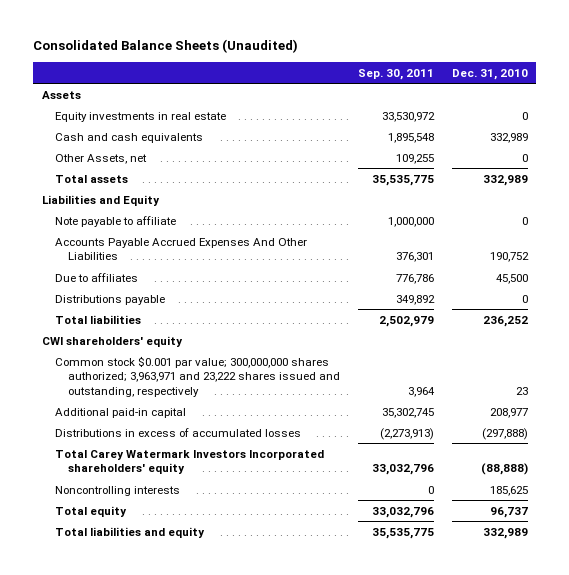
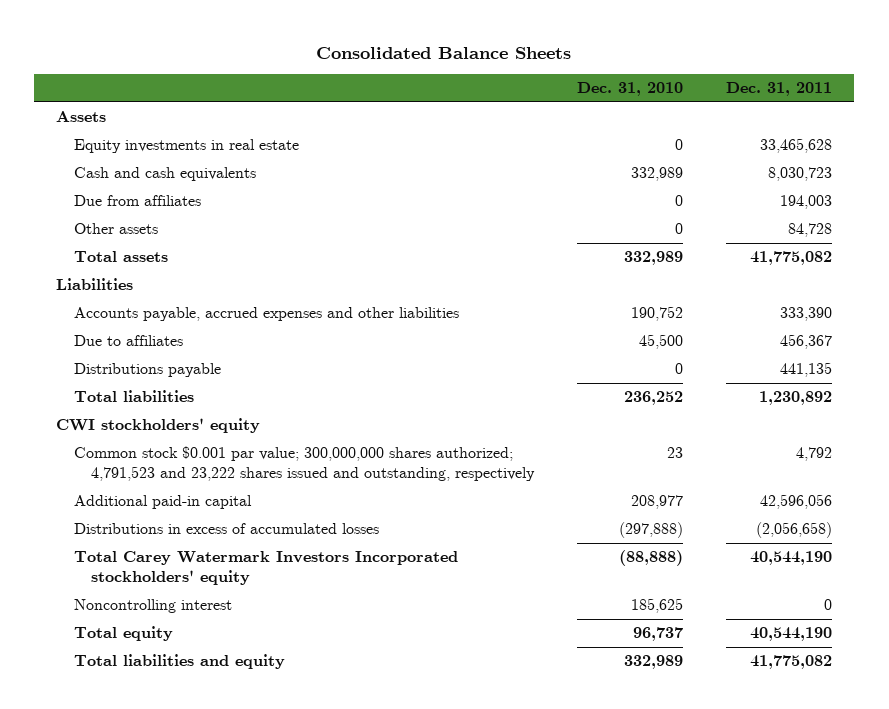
- Consolidated Balance Sheets (Unaudited)
+ Consolidated Balance Sheets
- | Sep. 30, 2011 | Dec. 31, 2010
+ | Dec. 31, 2010 | Dec. 31, 2011
- Other Assets, net | 109,255 | 0
+ Due from affiliates | 0 | 194,003
+ Other assets | 0 | 84,728
- Liabilities and Equity
- Note payable to affiliate | 1,000,000 | 0
- Accounts Payable Accrued Expenses And Other Liabilities | 376,301 | 190,752
+ Liabilities
+ Accounts payable, accrued expenses and other liabilities | 190,752 | 333,390
- CWI shareholders' equity
- Common stock $0.001 par value; 300,000,000 shares authorized; 3,963,971 and 23,222 shares issued and outstanding, respectively | 3,964 | 23
+ CWI stockholders' equity
+ Common stock $0.001 par value; 300,000,000 shares authorized; 4,791,523 and 23,222 shares issued and outstanding, respectively | 23 | 4,792
- Total Carey Watermark Investors Incorporated shareholders' equity | 33,032,796 | (88,888)
- Noncontrolling interests | 0 | 185,625
+ Total Carey Watermark Investors Incorporated stockholders' equity | (88,888) | 40,544,190
+ Noncontrolling interest | 185,625 | 0

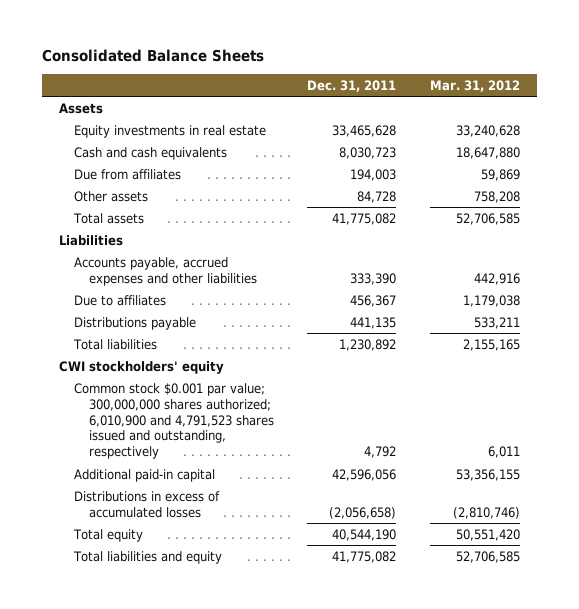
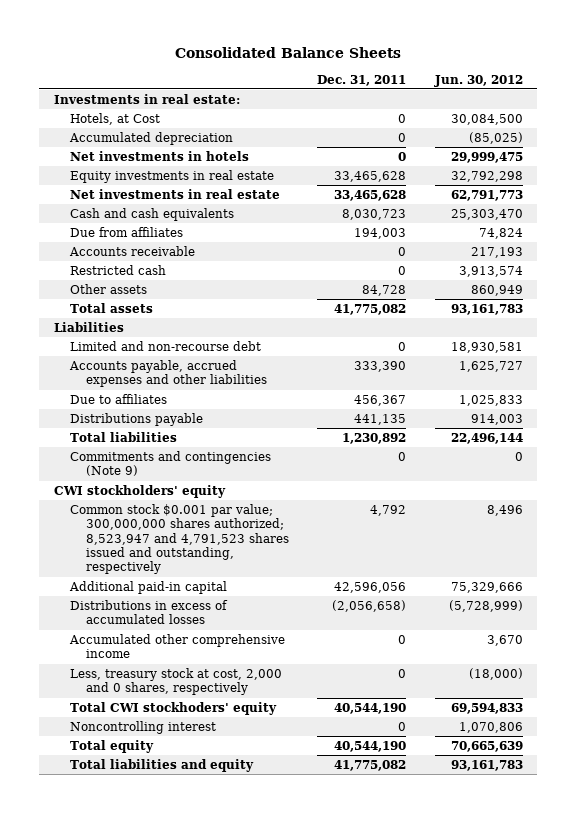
- | Dec. 31, 2011 | Mar. 31, 2012
+ | Dec. 31, 2011 | Jun. 30, 2012
- Assets
+ Investments in real estate:
+ Hotels, at Cost | 0 | 30,084,500
+ Accumulated depreciation | 0 | (85,025)
+ Net investments in hotels | 0 | 29,999,475
+ Net investments in real estate | 33,465,628 | 62,791,773
+ Accounts receivable | 0 | 217,193
+ Restricted cash | 0 | 3,913,574
+ Limited and non-recourse debt | 0 | 18,930,581
+ Commitments and contingencies (Note 9) | 0 | 0
- Common stock $0.001 par value; 300,000,000 shares authorized; 6,010,900 and 4,791,523 shares issued and outstanding, respectively | 4,792 | 6,011
+ Common stock $0.001 par value; 300,000,000 shares authorized; 8,523,947 and 4,791,523 shares issued and outstanding, respectively | 4,792 | 8,496
+ Accumulated other comprehensive income | 0 | 3,670
+ Less, treasury stock at cost, 2,000 and 0 shares, respectively | 0 | (18,000)
+ Total CWI stockhoders' equity | 40,544,190 | 69,594,833
+ Noncontrolling interest | 0 | 1,070,806

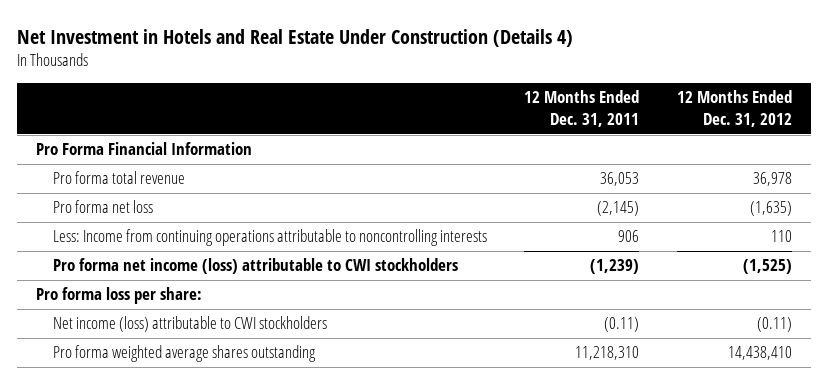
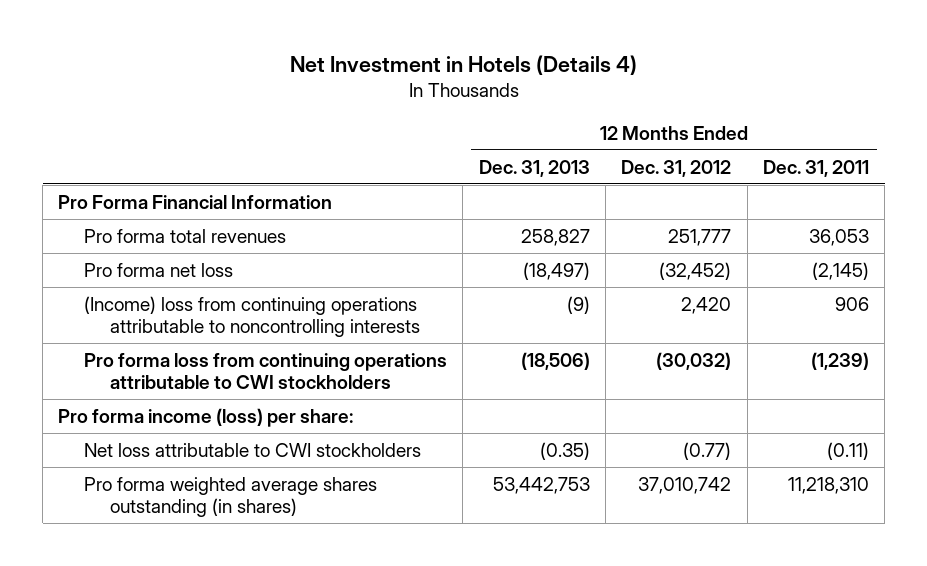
- Net Investment in Hotels and Real Estate Under Construction (Details 4)
+ Net Investment in Hotels (Details 4)
- | 12 Months Ended Dec. 31, 2011 | 12 Months Ended Dec. 31, 2012
+ | 12 Months Ended Dec. 31, 2013 | 12 Months Ended Dec. 31, 2012 | 12 Months Ended Dec. 31, 2011
- Pro forma total revenue | 36,053 | 36,978
- Pro forma net loss | (2,145) | (1,635)
- Less: Income from continuing operations attributable to noncontrolling interests | 906 | 110
- Pro forma net income (loss) attributable to CWI stockholders | (1,239) | (1,525)
- Pro forma loss per share:
- Net income (loss) attributable to CWI stockholders | (0.11) | (0.11)
- Pro forma weighted average shares outstanding | 11,218,310 | 14,438,410
+ Pro forma total revenues | 258,827 | 251,777 | 36,053
+ Pro forma net loss | (18,497) | (32,452) | (2,145)
+ (Income) loss from continuing operations attributable to noncontrolling interests | (9) | 2,420 | 906
+ Pro forma loss from continuing operations attributable to CWI stockholders | (18,506) | (30,032) | (1,239)
+ Pro forma income (loss) per share:
+ Net loss attributable to CWI stockholders | (0.35) | (0.77) | (0.11)
+ Pro forma weighted average shares outstanding (in shares) | 53,442,753 | 37,010,742 | 11,218,310

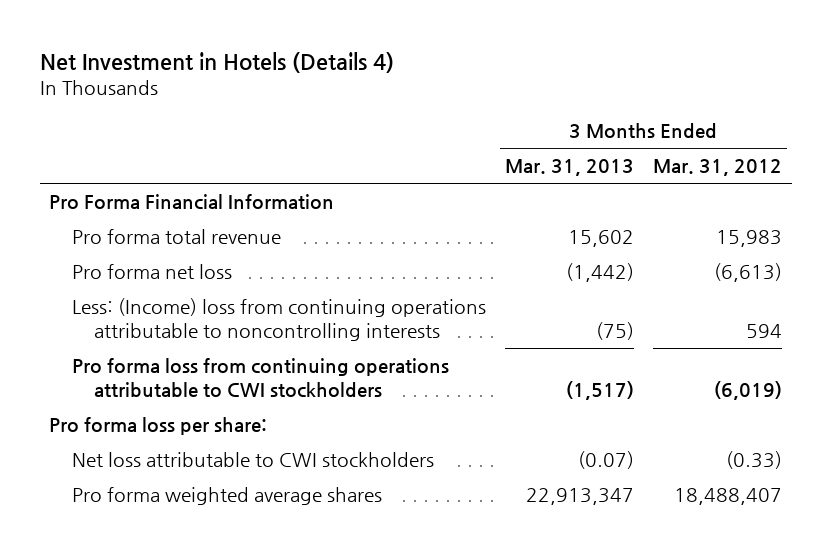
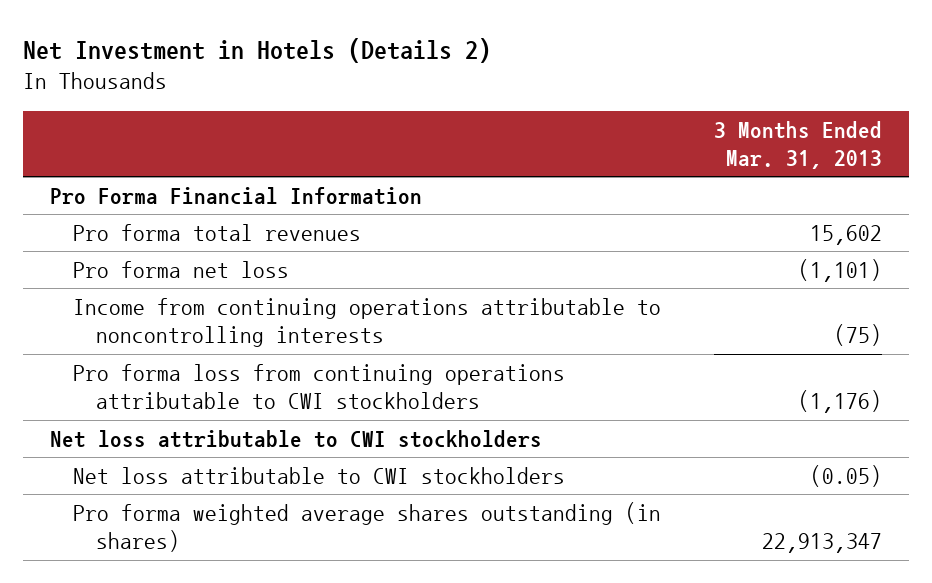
- Net Investment in Hotels (Details 4)
+ Net Investment in Hotels (Details 2)
- | 3 Months Ended Mar. 31, 2013 | 3 Months Ended Mar. 31, 2012
+ | 3 Months Ended Mar. 31, 2013
- Pro forma total revenue | 15,602 | 15,983
- Pro forma net loss | (1,442) | (6,613)
- Less: (Income) loss from continuing operations attributable to noncontrolling interests | (75) | 594
- Pro forma loss from continuing operations attributable to CWI stockholders | (1,517) | (6,019)
- Pro forma loss per share:
- Net loss attributable to CWI stockholders | (0.07) | (0.33)
- Pro forma weighted average shares | 22,913,347 | 18,488,407
+ Pro forma total revenues | 15,602
+ Pro forma net loss | (1,101)
+ Income from continuing operations attributable to noncontrolling interests | (75)
+ Pro forma loss from continuing operations attributable to CWI stockholders | (1,176)
+ Net loss attributable to CWI stockholders
+ Net loss attributable to CWI stockholders | (0.05)
+ Pro forma weighted average shares outstanding (in shares) | 22,913,347

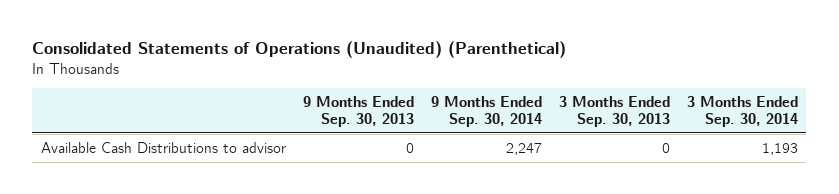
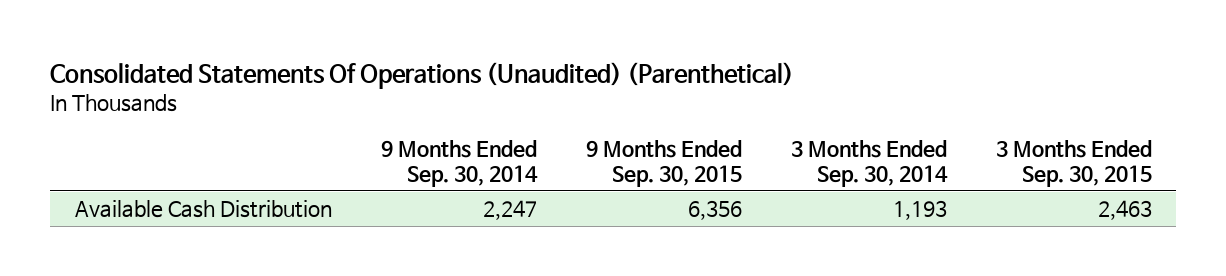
- Consolidated Statements of Operations (Unaudited) (Parenthetical)
+ Consolidated Statements Of Operations (Unaudited) (Parenthetical)
- | 9 Months Ended Sep. 30, 2013 | 9 Months Ended Sep. 30, 2014 | 3 Months Ended Sep. 30, 2013 | 3 Months Ended Sep. 30, 2014
+ | 9 Months Ended Sep. 30, 2014 | 9 Months Ended Sep. 30, 2015 | 3 Months Ended Sep. 30, 2014 | 3 Months Ended Sep. 30, 2015
- Available Cash Distributions to advisor | 0 | 2,247 | 0 | 1,193
+ Available Cash Distribution | 2,247 | 6,356 | 1,193 | 2,463

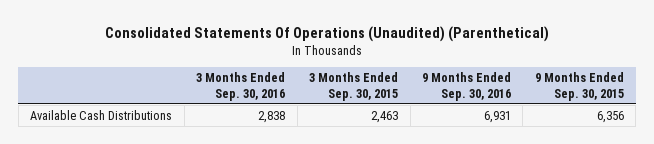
- | 9 Months Ended Sep. 30, 2014 | 9 Months Ended Sep. 30, 2015 | 3 Months Ended Sep. 30, 2014 | 3 Months Ended Sep. 30, 2015
+ | 3 Months Ended Sep. 30, 2016 | 3 Months Ended Sep. 30, 2015 | 9 Months Ended Sep. 30, 2016 | 9 Months Ended Sep. 30, 2015
- Available Cash Distribution | 2,247 | 6,356 | 1,193 | 2,463
+ Available Cash Distributions | 2,838 | 2,463 | 6,931 | 6,356

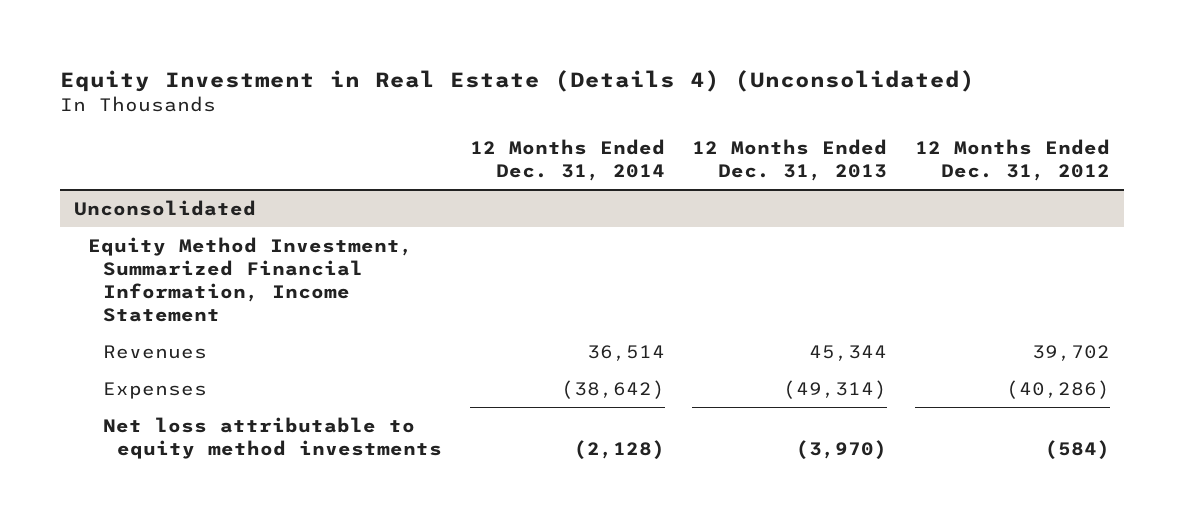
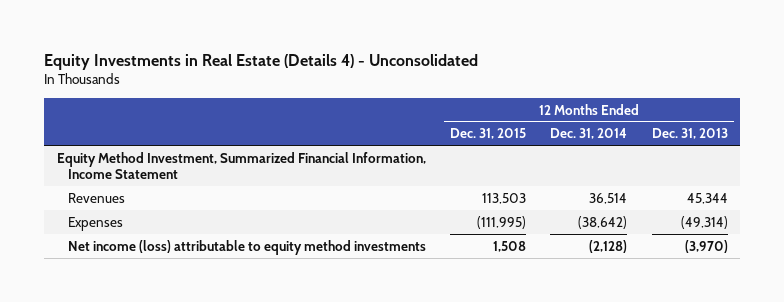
- Equity Investment in Real Estate (Details 4) (Unconsolidated)
+ Equity Investments in Real Estate (Details 4) - Unconsolidated
- | 12 Months Ended Dec. 31, 2014 | 12 Months Ended Dec. 31, 2013 | 12 Months Ended Dec. 31, 2012
+ | 12 Months Ended Dec. 31, 2015 | 12 Months Ended Dec. 31, 2014 | 12 Months Ended Dec. 31, 2013
- Unconsolidated
- Net loss attributable to equity method investments | (2,128) | (3,970) | (584)
+ Net income (loss) attributable to equity method investments | 1,508 | (2,128) | (3,970)

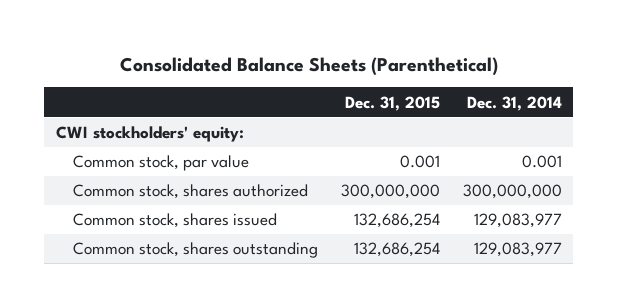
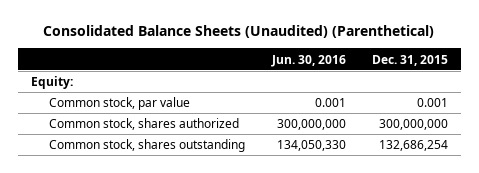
- Consolidated Balance Sheets (Parenthetical)
+ Consolidated Balance Sheets (Unaudited) (Parenthetical)
- | Dec. 31, 2015 | Dec. 31, 2014
+ | Jun. 30, 2016 | Dec. 31, 2015
- CWI stockholders' equity:
+ Equity:
- Common stock, shares issued | 132,686,254 | 129,083,977

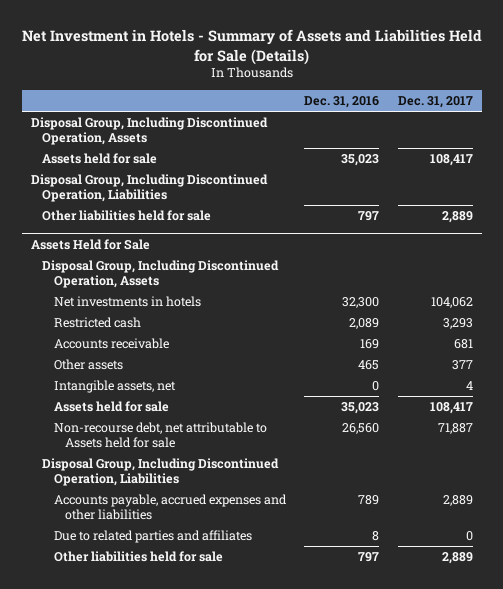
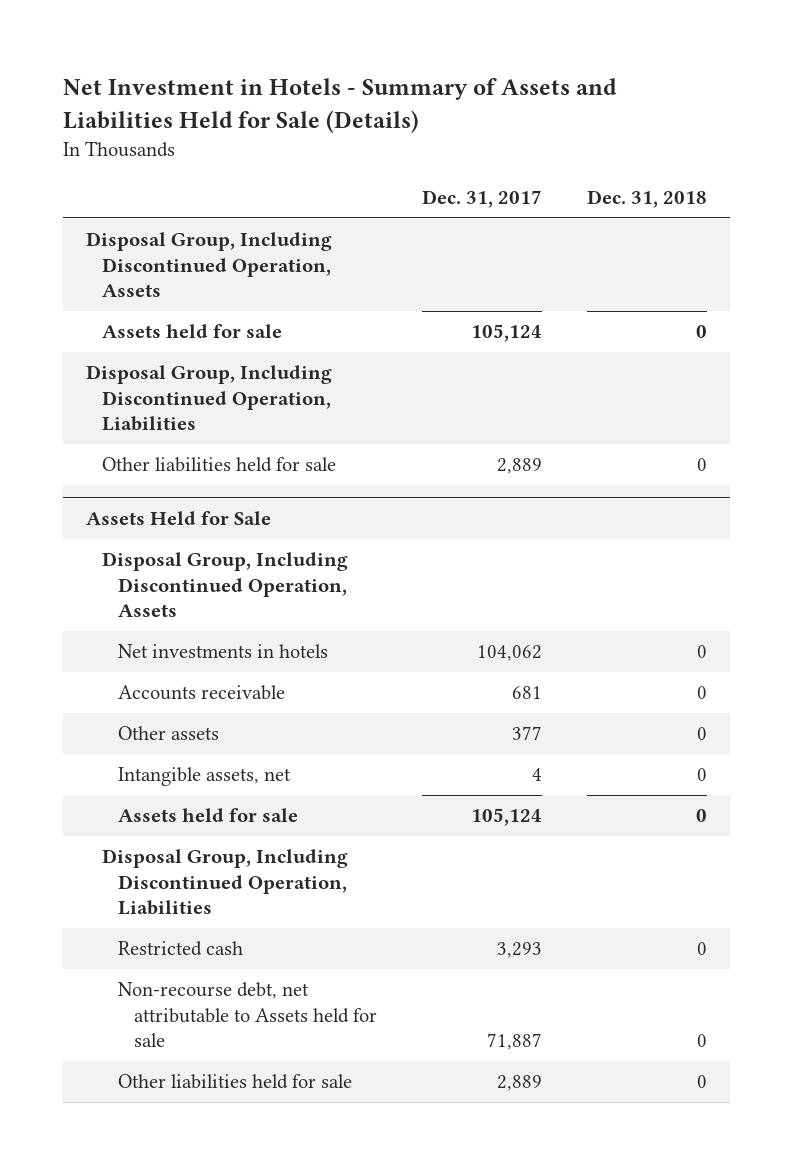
- | Dec. 31, 2016 | Dec. 31, 2017
+ | Dec. 31, 2017 | Dec. 31, 2018
- Assets held for sale | 35,023 | 108,417
+ Assets held for sale | 105,124 | 0
@ Assets Held for Sale
- Assets held for sale | 35,023 | 108,417
+ Assets held for sale | 105,124 | 0
- Accounts payable, accrued expenses and other liabilities | 789 | 2,889
- Due to related parties and affiliates | 8 | 0
moved down: Restricted cash | 3,293 | 0
moved down: Non-recourse debt, net attributable to Assets held for sale | 71,887 | 0

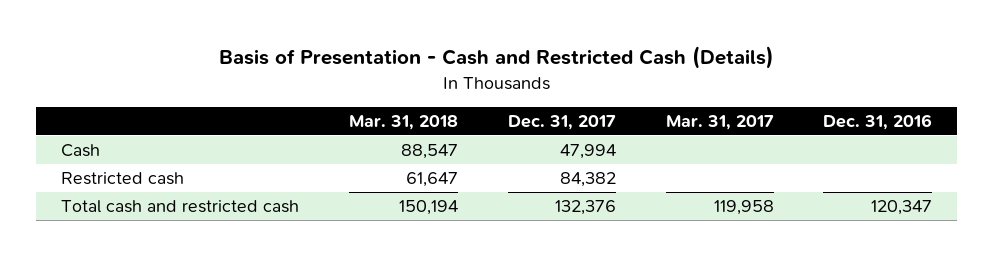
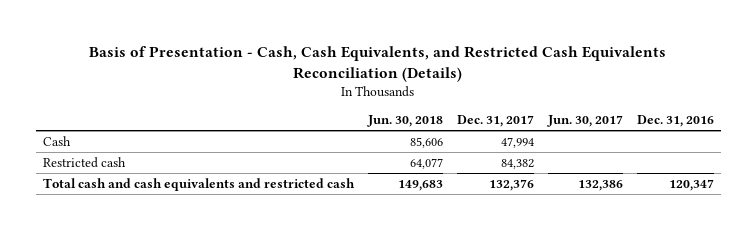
- Basis of Presentation - Cash and Restricted Cash (Details)
+ Basis of Presentation - Cash, Cash Equivalents, and Restricted Cash Equivalents Reconciliation (Details)
- | Mar. 31, 2018 | Dec. 31, 2017 | Mar. 31, 2017 | Dec. 31, 2016
+ | Jun. 30, 2018 | Dec. 31, 2017 | Jun. 30, 2017 | Dec. 31, 2016
- Total cash and restricted cash | 150,194 | 132,376 | 119,958 | 120,347
+ Total cash and cash equivalents and restricted cash | 149,683 | 132,376 | 132,386 | 120,347

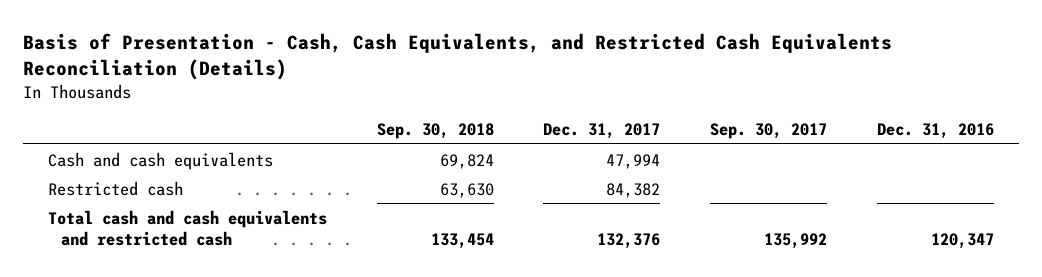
- | Jun. 30, 2018 | Dec. 31, 2017 | Jun. 30, 2017 | Dec. 31, 2016
+ | Sep. 30, 2018 | Dec. 31, 2017 | Sep. 30, 2017 | Dec. 31, 2016
- Cash | 85,606 | 47,994 | |
+ Cash and cash equivalents | 69,824 | 47,994 | |

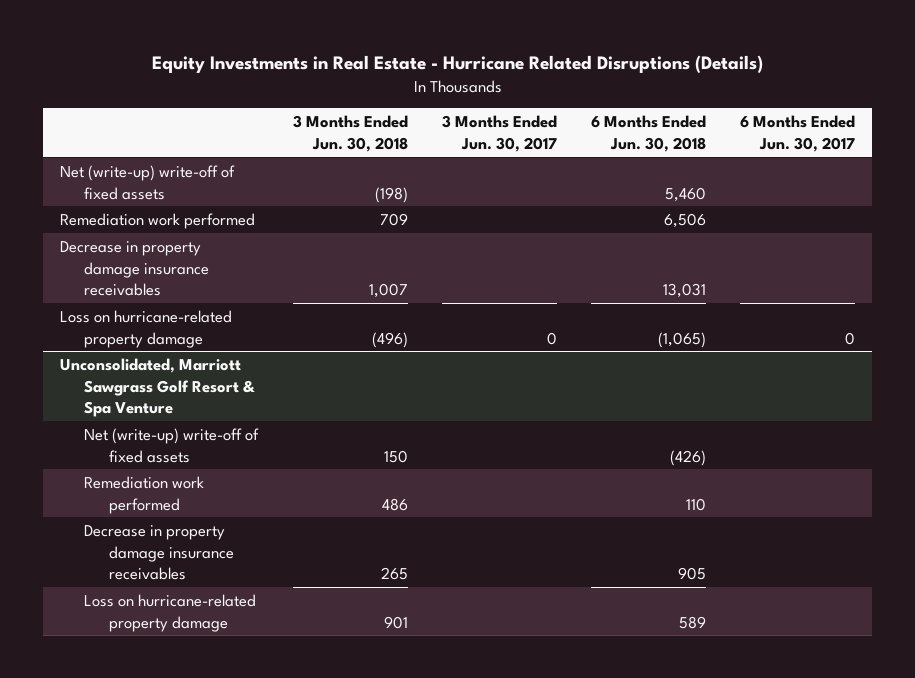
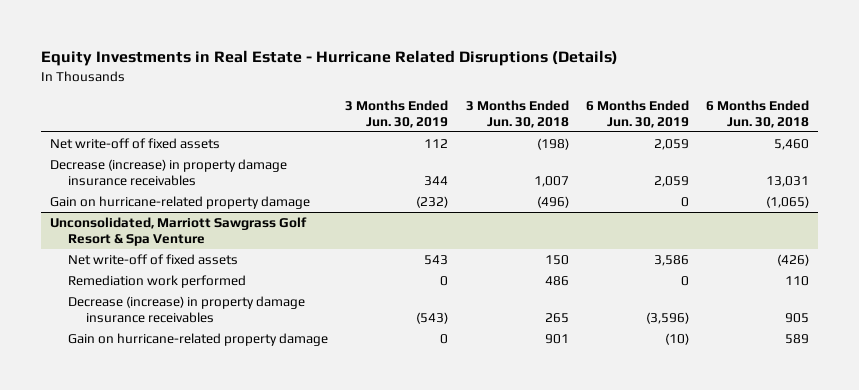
- | 3 Months Ended Jun. 30, 2018 | 3 Months Ended Jun. 30, 2017 | 6 Months Ended Jun. 30, 2018 | 6 Months Ended Jun. 30, 2017
+ | 3 Months Ended Jun. 30, 2019 | 3 Months Ended Jun. 30, 2018 | 6 Months Ended Jun. 30, 2019 | 6 Months Ended Jun. 30, 2018
- Net (write-up) write-off of fixed assets | (198) | | 5,460 |
- Remediation work performed | 709 | | 6,506 |
- Decrease in property damage insurance receivables | 1,007 | | 13,031 |
- Loss on hurricane-related property damage | (496) | 0 | (1,065) | 0
+ Net write-off of fixed assets | 112 | (198) | 2,059 | 5,460
+ Decrease (increase) in property damage insurance receivables | 344 | 1,007 | 2,059 | 13,031
+ Gain on hurricane-related property damage | (232) | (496) | 0 | (1,065)
@ Unconsolidated, Marriott Sawgrass Golf Resort & Spa Venture
- Net (write-up) write-off of fixed assets | 150 | | (426) |
+ Net write-off of fixed assets | 543 | 150 | 3,586 | (426)
- Decrease in property damage insurance receivables | 265 | | 905 |
- Loss on hurricane-related property damage | 901 | | 589 |
+ Decrease (increase) in property damage insurance receivables | (543) | 265 | (3,596) | 905
+ Gain on hurricane-related property damage | 0 | 901 | (10) | 589

